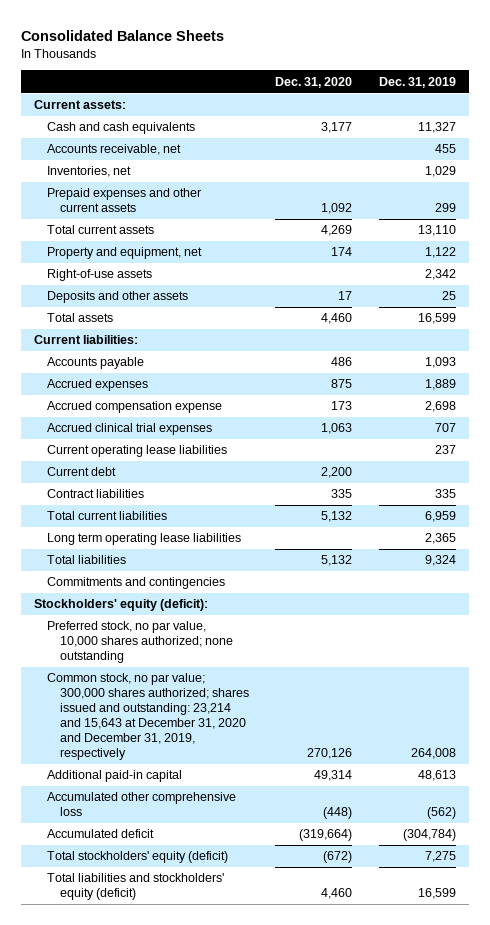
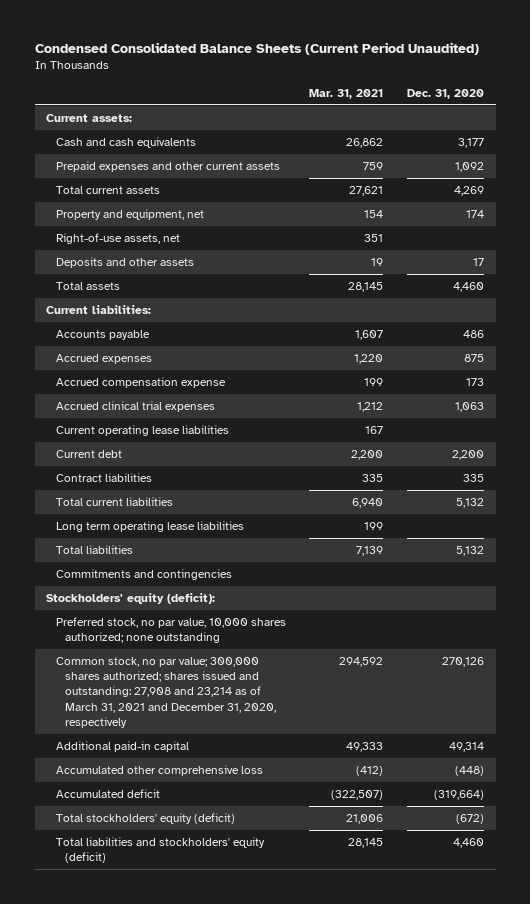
- Consolidated Balance Sheets
+ Condensed Consolidated Balance Sheets (Current Period Unaudited)
- | Dec. 31, 2020 | Dec. 31, 2019
+ | Mar. 31, 2021 | Dec. 31, 2020
- Accounts receivable, net | | 455
- Inventories, net | | 1,029
- Right-of-use assets | | 2,342
+ Right-of-use assets, net | 351 |
- Common stock, no par value; 300,000 shares authorized; shares issued and outstanding: 23,214 and 15,643 at December 31, 2020 and December 31, 2019, respectively | 270,126 | 264,008
+ Common stock, no par value; 300,000 shares authorized; shares issued and outstanding: 27,908 and 23,214 as of March 31, 2021 and December 31, 2020, respectively | 294,592 | 270,126

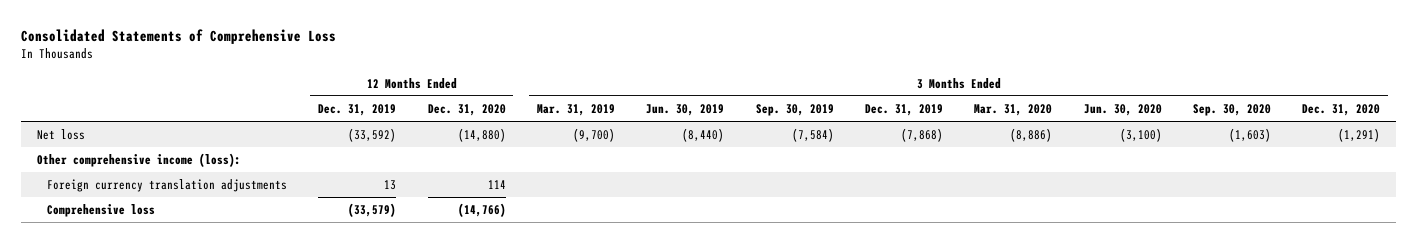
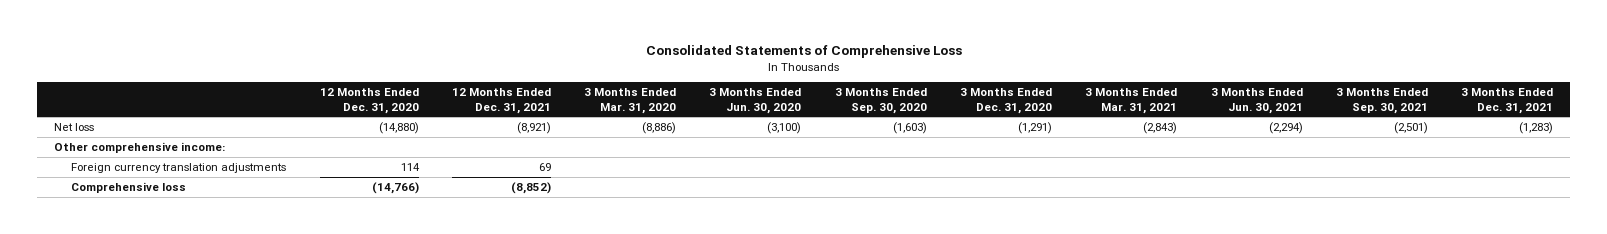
- | 12 Months Ended Dec. 31, 2019 | 12 Months Ended Dec. 31, 2020 | 3 Months Ended Mar. 31, 2019 | 3 Months Ended Jun. 30, 2019 | 3 Months Ended Sep. 30, 2019 | 3 Months Ended Dec. 31, 2019 | 3 Months Ended Mar. 31, 2020 | 3 Months Ended Jun. 30, 2020 | 3 Months Ended Sep. 30, 2020 | 3 Months Ended Dec. 31, 2020
+ | 12 Months Ended Dec. 31, 2020 | 12 Months Ended Dec. 31, 2021 | 3 Months Ended Mar. 31, 2020 | 3 Months Ended Jun. 30, 2020 | 3 Months Ended Sep. 30, 2020 | 3 Months Ended Dec. 31, 2020 | 3 Months Ended Mar. 31, 2021 | 3 Months Ended Jun. 30, 2021 | 3 Months Ended Sep. 30, 2021 | 3 Months Ended Dec. 31, 2021
- Other comprehensive income (loss):
+ Other comprehensive income:

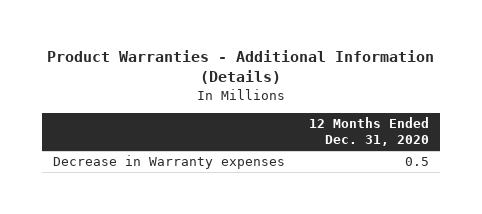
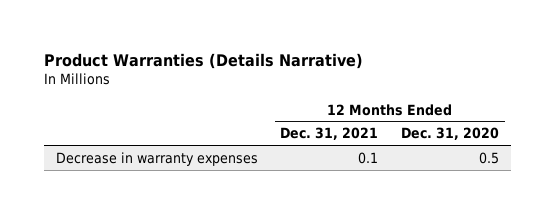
- Product Warranties - Additional Information (Details)
+ Product Warranties (Details Narrative)
- | 12 Months Ended Dec. 31, 2020
+ | 12 Months Ended Dec. 31, 2021 | 12 Months Ended Dec. 31, 2020
- Decrease in Warranty expenses | 0.5
+ Decrease in warranty expenses | 0.1 | 0.5

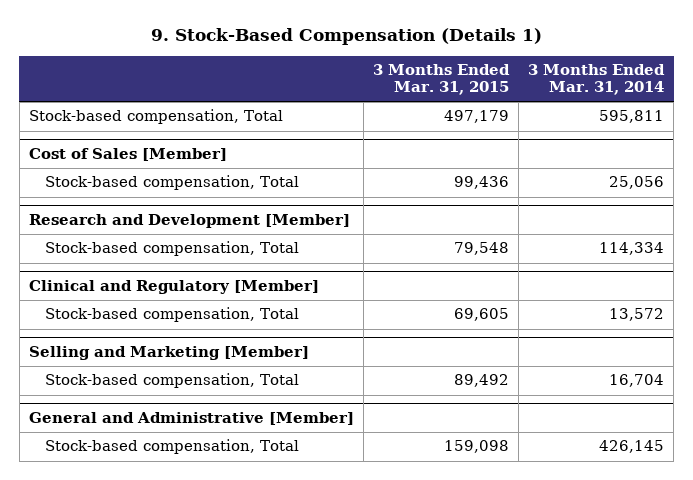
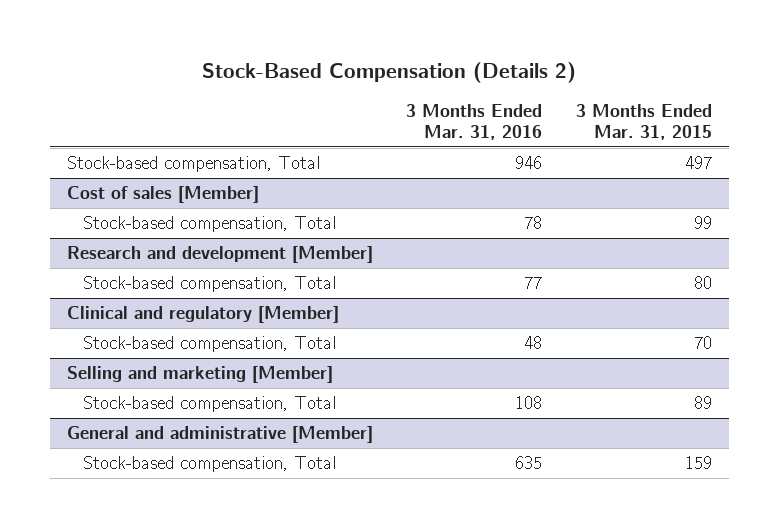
- 9. Stock-Based Compensation (Details 1)
+ Stock-Based Compensation (Details 2)
- | 3 Months Ended Mar. 31, 2015 | 3 Months Ended Mar. 31, 2014
+ | 3 Months Ended Mar. 31, 2016 | 3 Months Ended Mar. 31, 2015
- Stock-based compensation, Total | 497,179 | 595,811
- Cost of Sales [Member]
- Stock-based compensation, Total | 99,436 | 25,056
- Research and Development [Member]
- Stock-based compensation, Total | 79,548 | 114,334
- Clinical and Regulatory [Member]
- Stock-based compensation, Total | 69,605 | 13,572
- Selling and Marketing [Member]
- Stock-based compensation, Total | 89,492 | 16,704
- General and Administrative [Member]
- Stock-based compensation, Total | 159,098 | 426,145
+ Stock-based compensation, Total | 946 | 497
+ Cost of sales [Member]
+ Stock-based compensation, Total | 78 | 99
+ Research and development [Member]
+ Stock-based compensation, Total | 77 | 80
+ Clinical and regulatory [Member]
+ Stock-based compensation, Total | 48 | 70
+ Selling and marketing [Member]
+ Stock-based compensation, Total | 108 | 89
+ General and administrative [Member]
+ Stock-based compensation, Total | 635 | 159

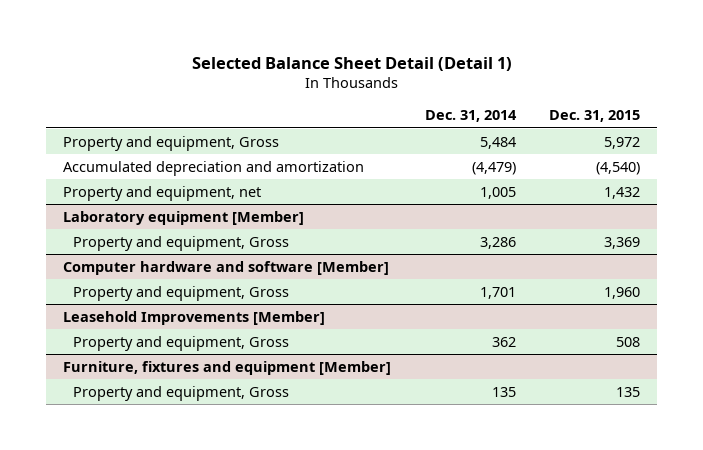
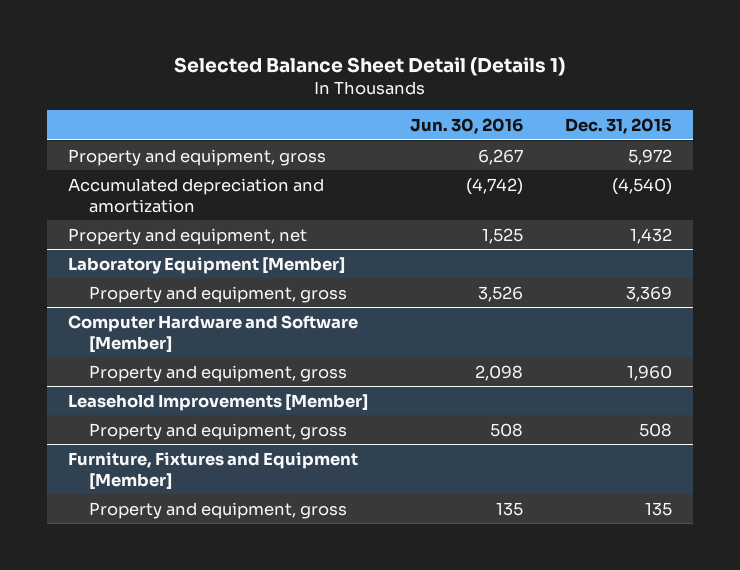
- Selected Balance Sheet Detail (Detail 1)
+ Selected Balance Sheet Detail (Details 1)
- | Dec. 31, 2014 | Dec. 31, 2015
+ | Jun. 30, 2016 | Dec. 31, 2015
- Property and equipment, Gross | 5,484 | 5,972
+ Property and equipment, gross | 6,267 | 5,972
- Laboratory equipment [Member]
- Property and equipment, Gross | 3,286 | 3,369
- Computer hardware and software [Member]
- Property and equipment, Gross | 1,701 | 1,960
+ Laboratory Equipment [Member]
+ Property and equipment, gross | 3,526 | 3,369
+ Computer Hardware and Software [Member]
+ Property and equipment, gross | 2,098 | 1,960
@ Leasehold Improvements [Member]
- Property and equipment, Gross | 362 | 508
- Furniture, fixtures and equipment [Member]
- Property and equipment, Gross | 135 | 135
@ Leasehold Improvements [Member]
+ Property and equipment, gross | 508 | 508
+ Furniture, Fixtures and Equipment [Member]
+ Property and equipment, gross | 135 | 135

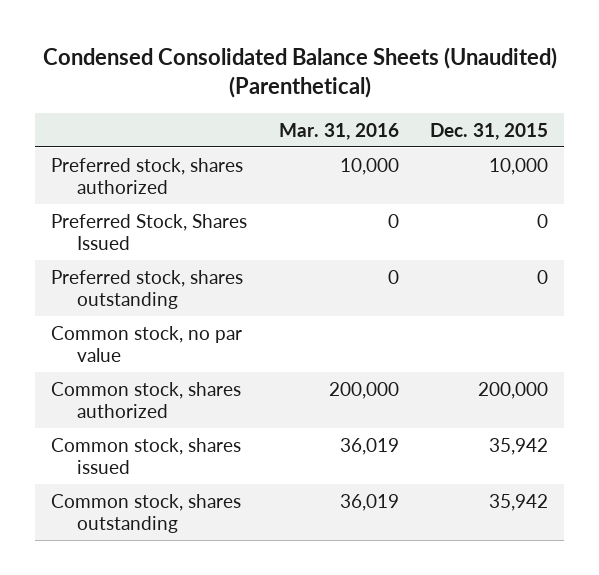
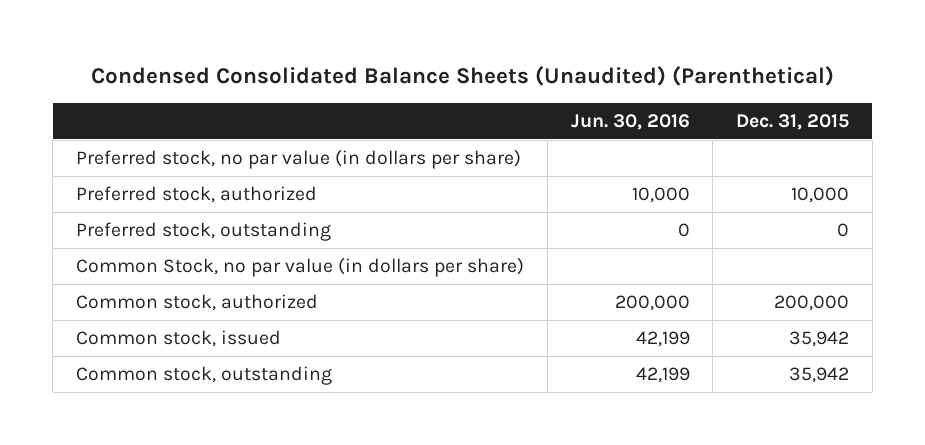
- | Mar. 31, 2016 | Dec. 31, 2015
+ | Jun. 30, 2016 | Dec. 31, 2015
- Preferred stock, shares authorized | 10,000 | 10,000
- Preferred Stock, Shares Issued | 0 | 0
- Preferred stock, shares outstanding | 0 | 0
- Common stock, no par value
- Common stock, shares authorized | 200,000 | 200,000
- Common stock, shares issued | 36,019 | 35,942
- Common stock, shares outstanding | 36,019 | 35,942
+ Preferred stock, no par value (in dollars per share)
+ Preferred stock, authorized | 10,000 | 10,000
+ Preferred stock, outstanding | 0 | 0
+ Common Stock, no par value (in dollars per share)
+ Common stock, authorized | 200,000 | 200,000
+ Common stock, issued | 42,199 | 35,942
+ Common stock, outstanding | 42,199 | 35,942

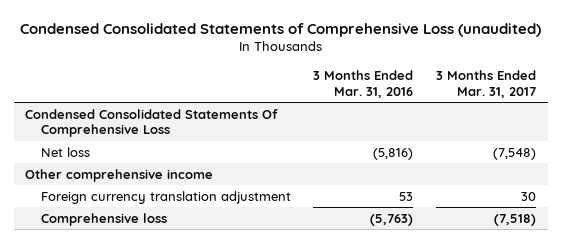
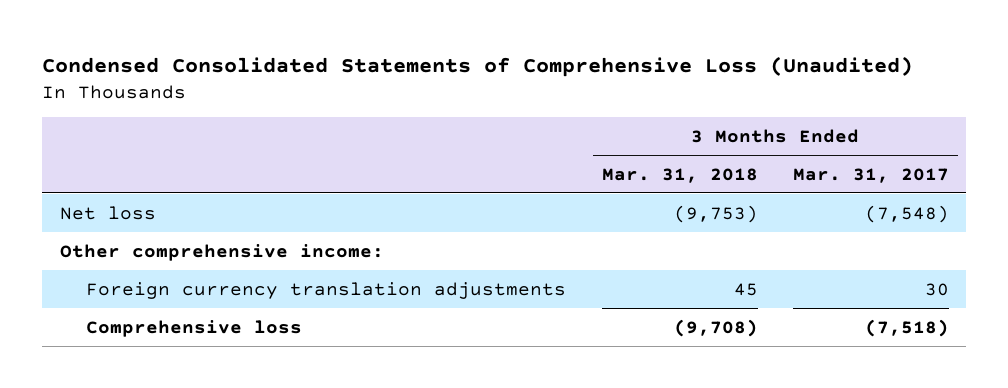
- Condensed Consolidated Statements of Comprehensive Loss (unaudited)
+ Condensed Consolidated Statements of Comprehensive Loss (Unaudited)
- | 3 Months Ended Mar. 31, 2016 | 3 Months Ended Mar. 31, 2017
+ | 3 Months Ended Mar. 31, 2018 | 3 Months Ended Mar. 31, 2017
- Condensed Consolidated Statements Of Comprehensive Loss
- Other comprehensive income
- Foreign currency translation adjustment | 53 | 30
+ Other comprehensive income:
+ Foreign currency translation adjustments | 45 | 30

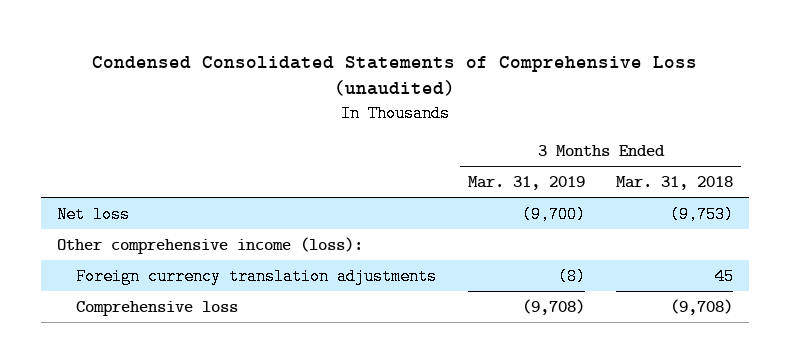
- Condensed Consolidated Statements of Comprehensive Loss (Unaudited)
+ Condensed Consolidated Statements of Comprehensive Loss (unaudited)
- | 3 Months Ended Mar. 31, 2018 | 3 Months Ended Mar. 31, 2017
+ | 3 Months Ended Mar. 31, 2019 | 3 Months Ended Mar. 31, 2018
- Other comprehensive income:
+ Other comprehensive income (loss):

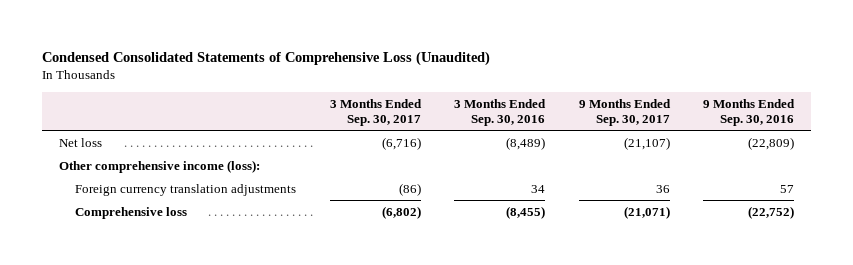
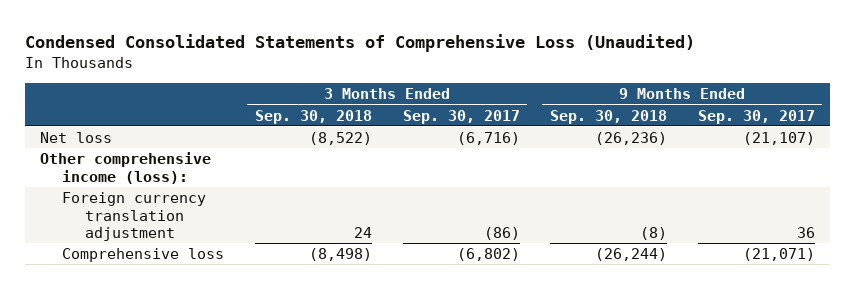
- | 3 Months Ended Sep. 30, 2017 | 3 Months Ended Sep. 30, 2016 | 9 Months Ended Sep. 30, 2017 | 9 Months Ended Sep. 30, 2016
+ | 3 Months Ended Sep. 30, 2018 | 3 Months Ended Sep. 30, 2017 | 9 Months Ended Sep. 30, 2018 | 9 Months Ended Sep. 30, 2017
- Foreign currency translation adjustments | (86) | 34 | 36 | 57
+ Foreign currency translation adjustment | 24 | (86) | (8) | 36

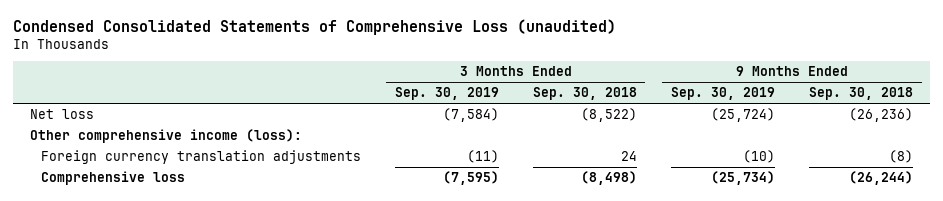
- Condensed Consolidated Statements of Comprehensive Loss (Unaudited)
+ Condensed Consolidated Statements of Comprehensive Loss (unaudited)
- | 3 Months Ended Sep. 30, 2018 | 3 Months Ended Sep. 30, 2017 | 9 Months Ended Sep. 30, 2018 | 9 Months Ended Sep. 30, 2017
+ | 3 Months Ended Sep. 30, 2019 | 3 Months Ended Sep. 30, 2018 | 9 Months Ended Sep. 30, 2019 | 9 Months Ended Sep. 30, 2018
- Foreign currency translation adjustment | 24 | (86) | (8) | 36
+ Foreign currency translation adjustments | (11) | 24 | (10) | (8)

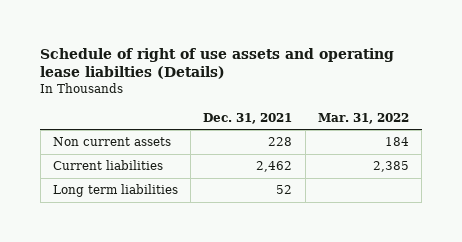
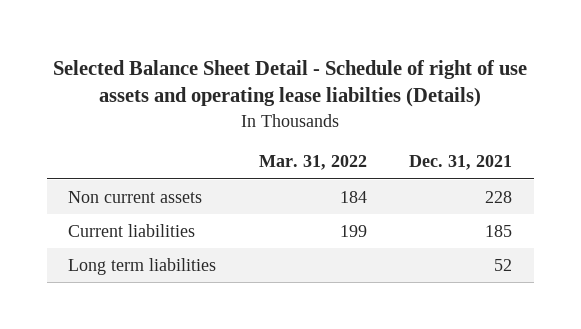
- Schedule of right of use assets and operating lease liabilties (Details)
+ Selected Balance Sheet Detail - Schedule of right of use assets and operating lease liabilties (Details)
- | Dec. 31, 2021 | Mar. 31, 2022
+ | Mar. 31, 2022 | Dec. 31, 2021
- Current liabilities | 2,462 | 2,385
+ Current liabilities | 199 | 185

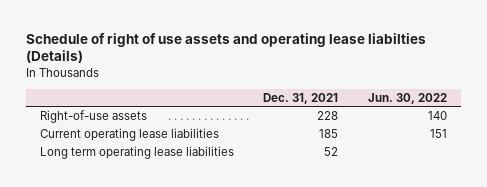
- Selected Balance Sheet Detail - Schedule of right of use assets and operating lease liabilties (Details)
+ Schedule of right of use assets and operating lease liabilties (Details)
- | Mar. 31, 2022 | Dec. 31, 2021
+ | Dec. 31, 2021 | Jun. 30, 2022
- Non current assets | 184 | 228
- Current liabilities | 199 | 185
- Long term liabilities | | 52
+ Right-of-use assets | 228 | 140
+ Current operating lease liabilities | 185 | 151
+ Long term operating lease liabilities | 52 |

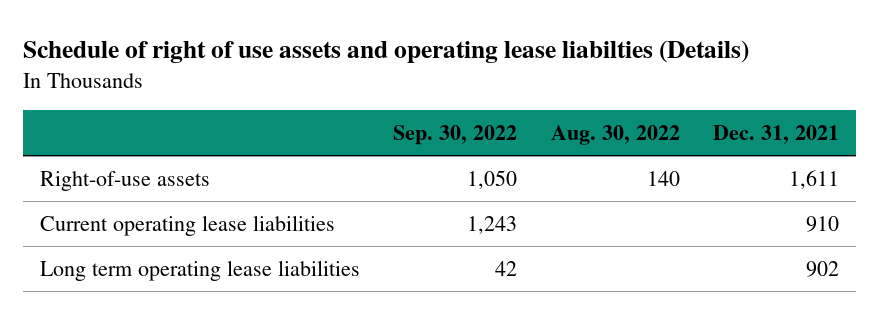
- | Dec. 31, 2021 | Jun. 30, 2022
+ | Sep. 30, 2022 | Aug. 30, 2022 | Dec. 31, 2021
- Right-of-use assets | 228 | 140
- Current operating lease liabilities | 185 | 151
- Long term operating lease liabilities | 52 |
+ Right-of-use assets | 1,050 | 140 | 1,611
+ Current operating lease liabilities | 1,243 | | 910
+ Long term operating lease liabilities | 42 | | 902

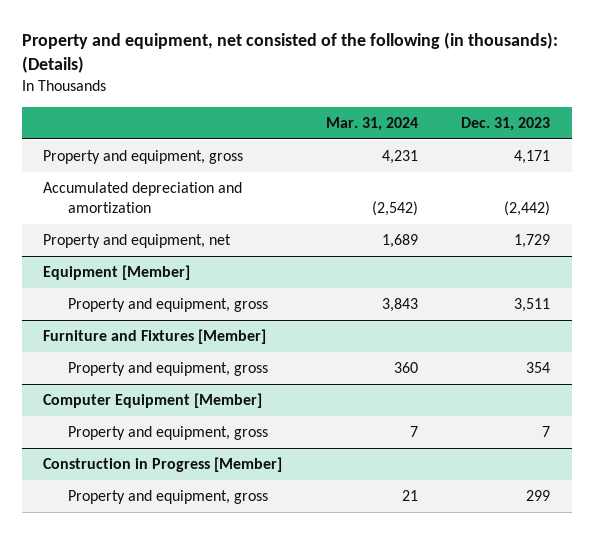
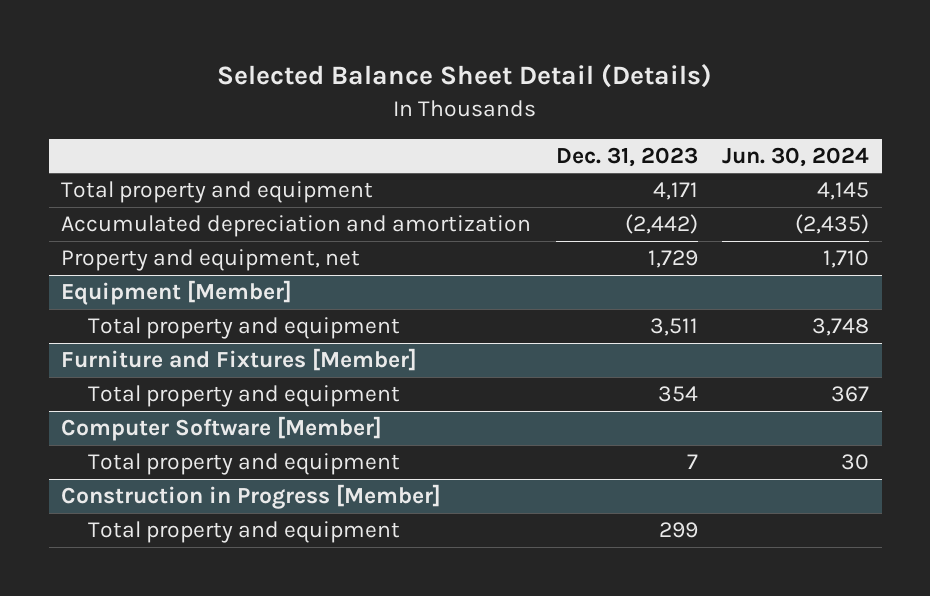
- Property and equipment, net consisted of the following (in thousands): (Details)
+ Selected Balance Sheet Detail (Details)
- | Mar. 31, 2024 | Dec. 31, 2023
+ | Dec. 31, 2023 | Jun. 30, 2024
- Property and equipment, gross | 4,231 | 4,171
+ Total property and equipment | 4,171 | 4,145
@ Equipment [Member]
- Property and equipment, gross | 3,843 | 3,511
+ Total property and equipment | 3,511 | 3,748
@ Furniture and Fixtures [Member]
- Property and equipment, gross | 360 | 354
- Computer Equipment [Member]
- Property and equipment, gross | 7 | 7
@ Furniture and Fixtures [Member]
+ Total property and equipment | 354 | 367
+ Computer Software [Member]
+ Total property and equipment | 7 | 30
@ Construction in Progress [Member]
- Property and equipment, gross | 21 | 299
+ Total property and equipment | 299 |

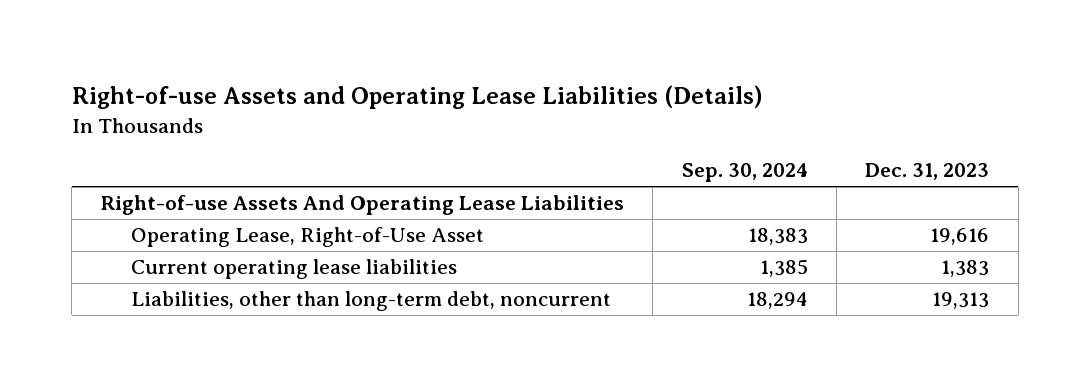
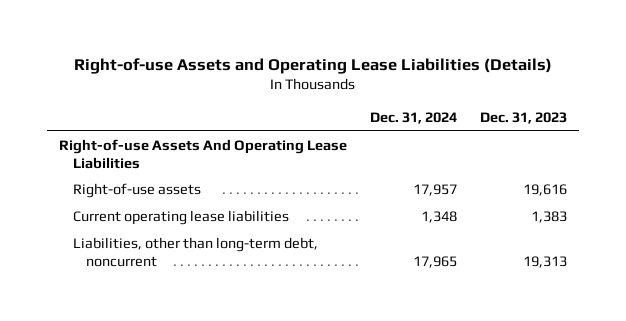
- | Sep. 30, 2024 | Dec. 31, 2023
+ | Dec. 31, 2024 | Dec. 31, 2023
- Operating Lease, Right-of-Use Asset | 18,383 | 19,616
+ Right-of-use assets | 17,957 | 19,616

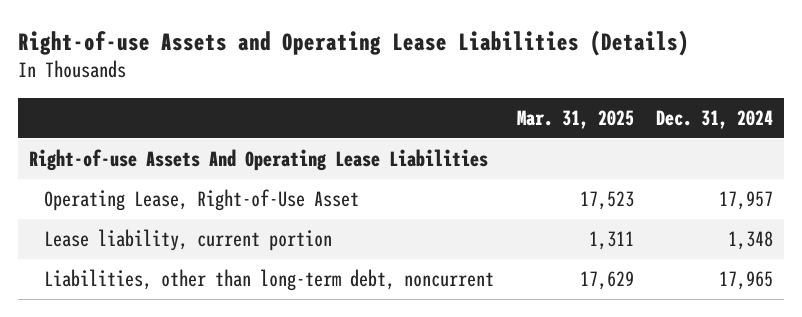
- | Dec. 31, 2024 | Dec. 31, 2023
+ | Mar. 31, 2025 | Dec. 31, 2024
- Right-of-use assets | 17,957 | 19,616
- Current operating lease liabilities | 1,348 | 1,383
+ Operating Lease, Right-of-Use Asset | 17,523 | 17,957
+ Lease liability, current portion | 1,311 | 1,348

